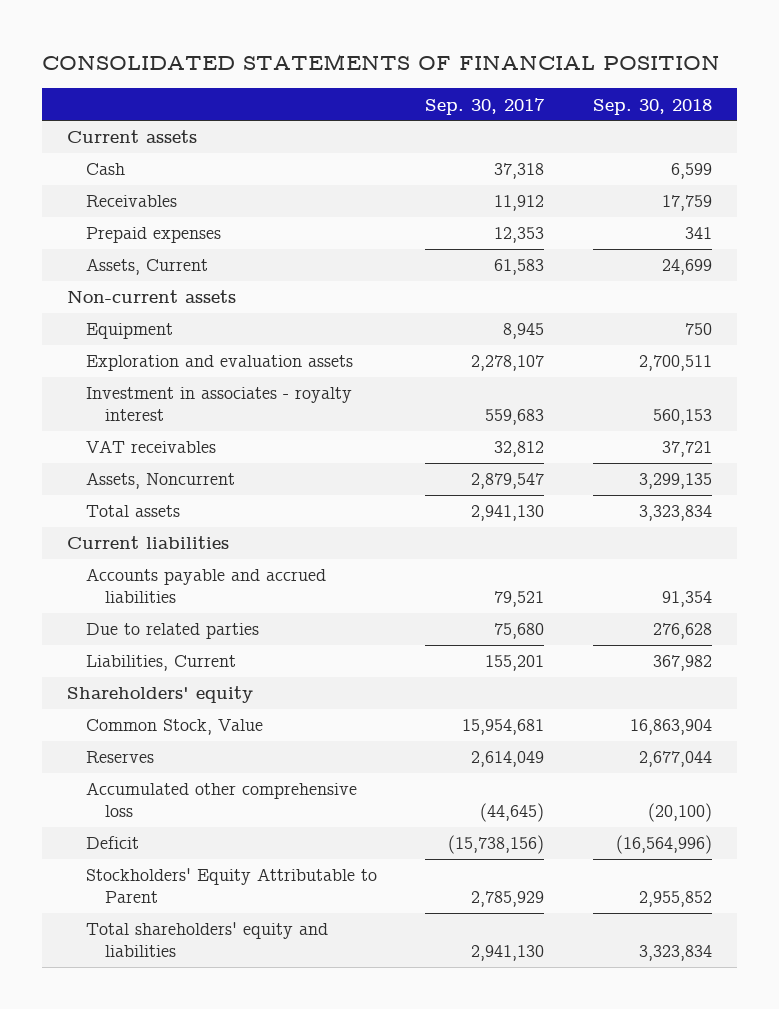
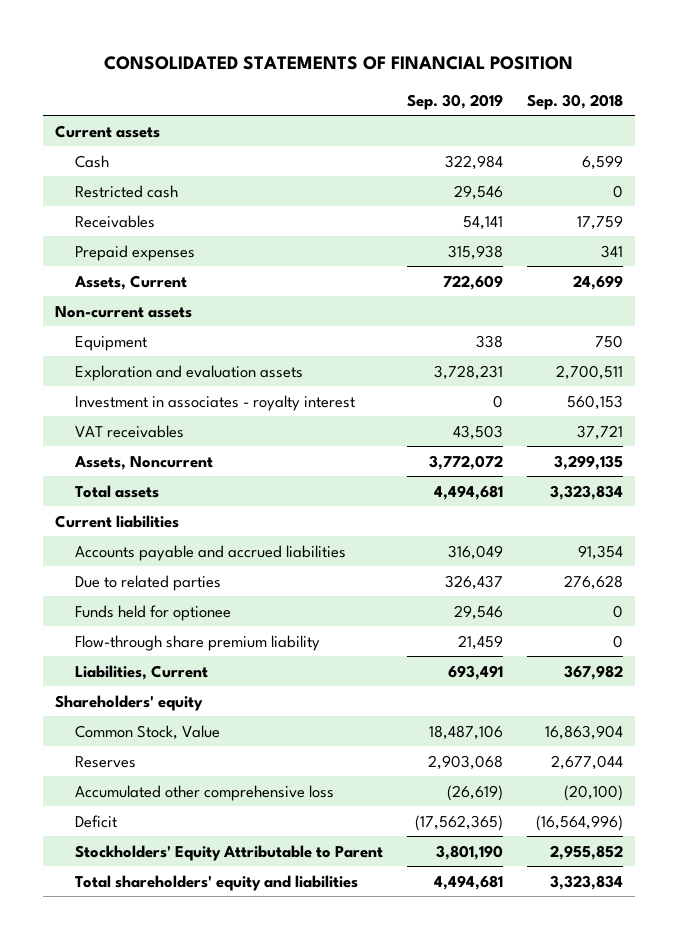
- | Sep. 30, 2017 | Sep. 30, 2018
+ | Sep. 30, 2019 | Sep. 30, 2018
+ Restricted cash | 29,546 | 0
+ Funds held for optionee | 29,546 | 0
+ Flow-through share premium liability | 21,459 | 0

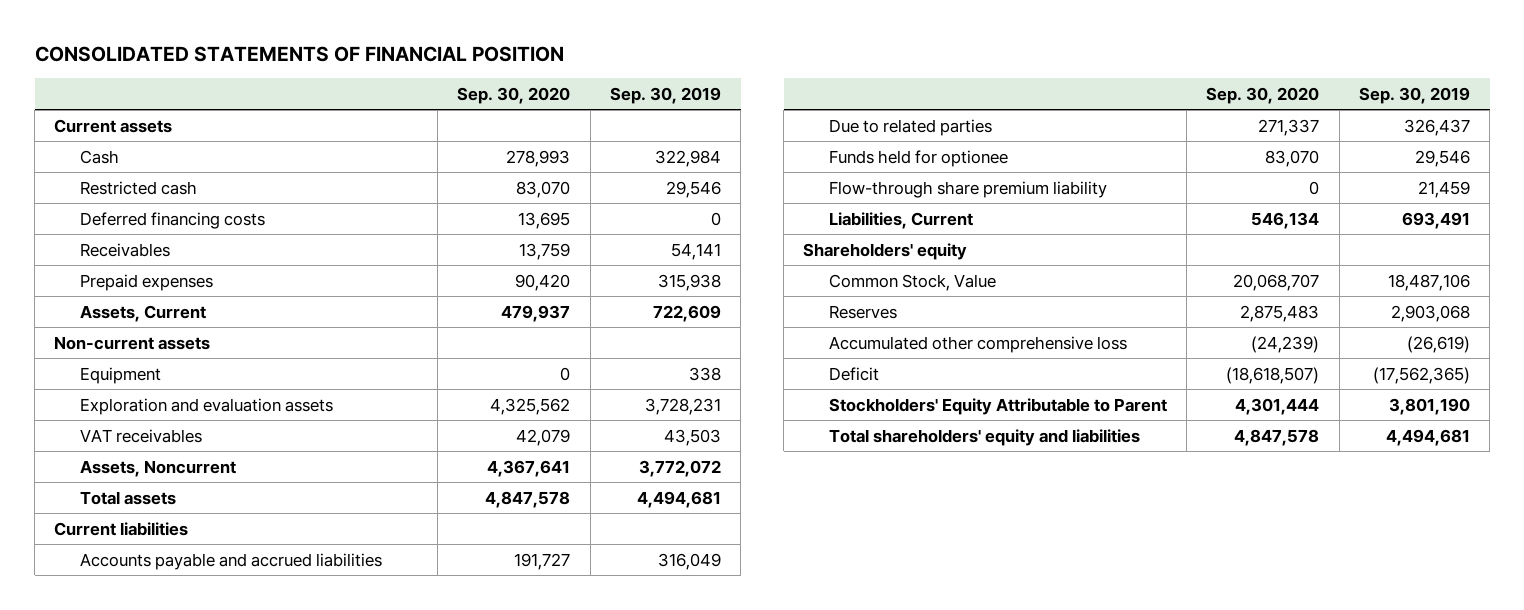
- | Sep. 30, 2019 | Sep. 30, 2018
+ | Sep. 30, 2020 | Sep. 30, 2019
+ Deferred financing costs | 13,695 | 0
- Investment in associates - royalty interest | 0 | 560,153

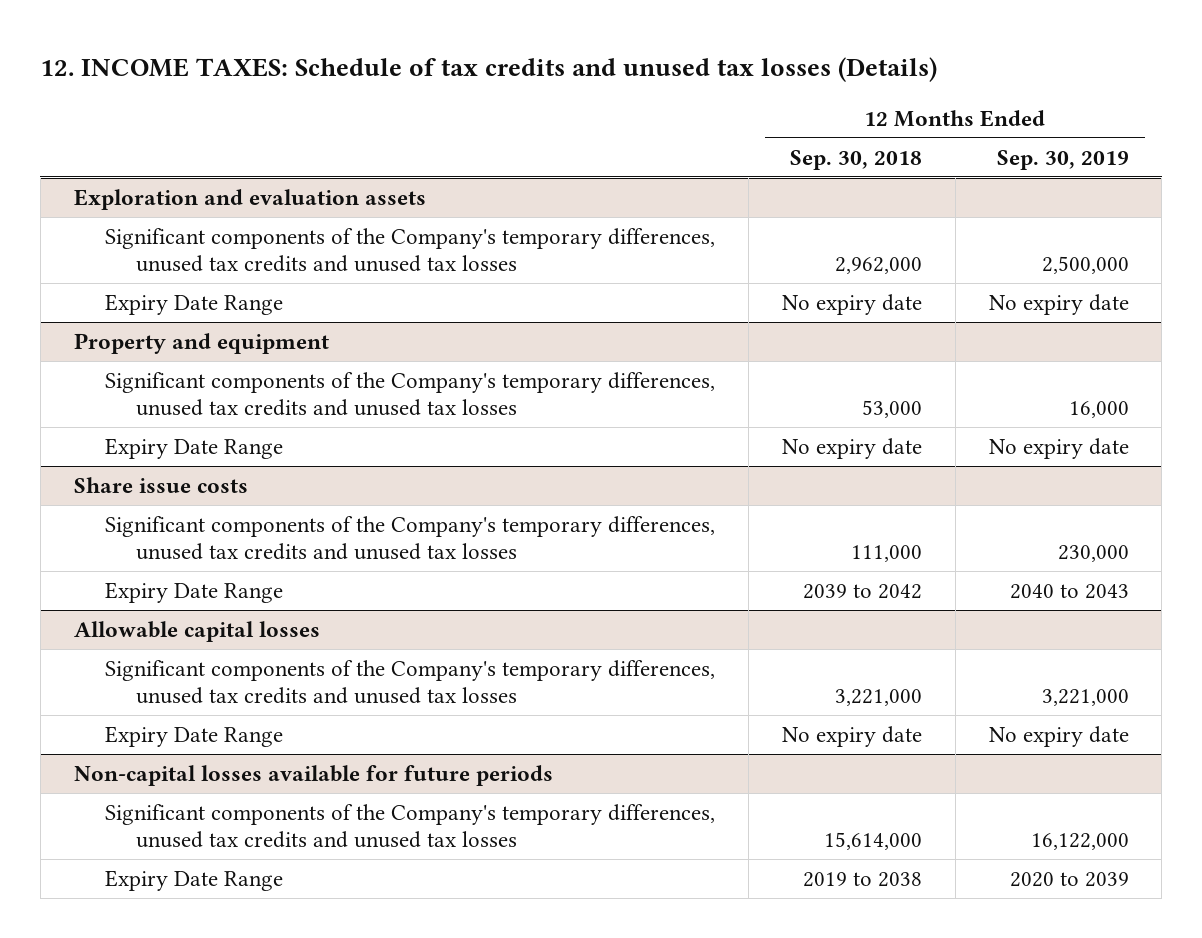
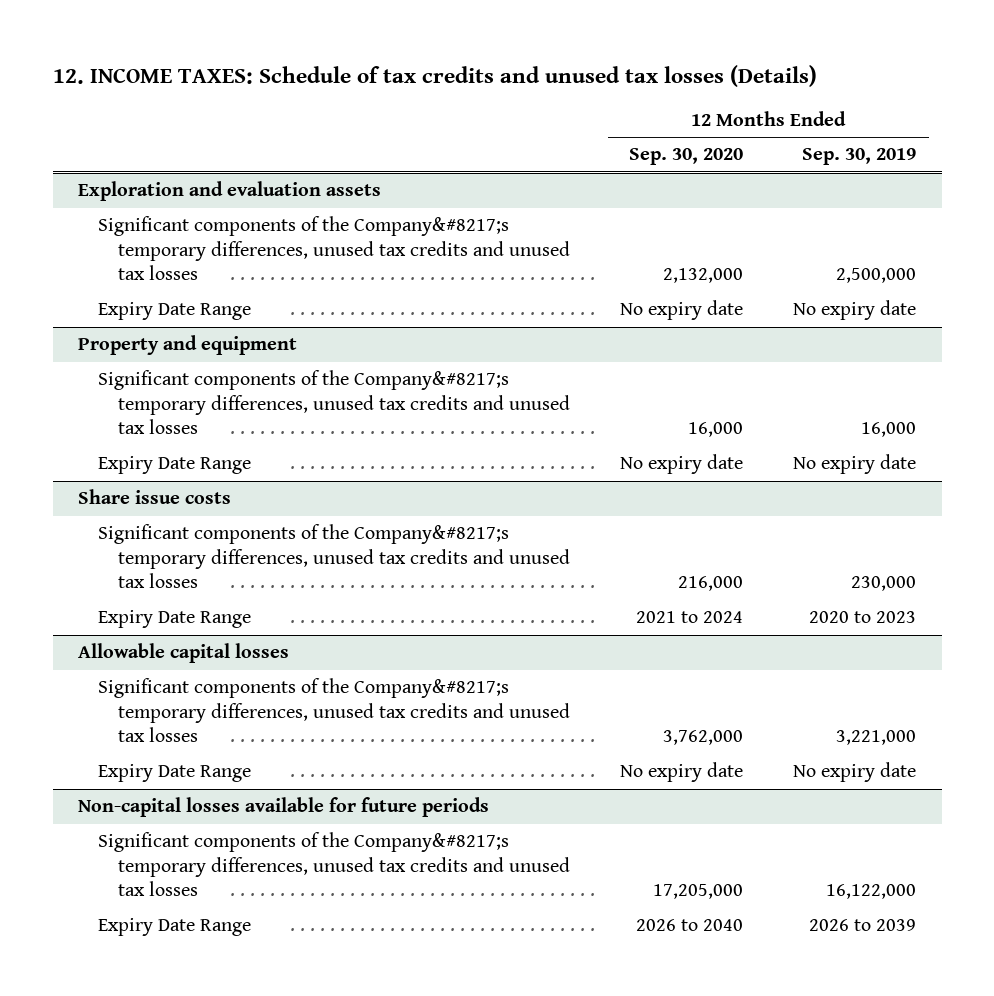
- | 12 Months Ended Sep. 30, 2018 | 12 Months Ended Sep. 30, 2019
+ | 12 Months Ended Sep. 30, 2020 | 12 Months Ended Sep. 30, 2019
@ Exploration and evaluation assets
- Significant components of the Company's temporary differences, unused tax credits and unused tax losses | 2,962,000 | 2,500,000
+ Significant components of the Company&#8217;s temporary differences, unused tax credits and unused tax losses | 2,132,000 | 2,500,000
@ Property and equipment
- Significant components of the Company's temporary differences, unused tax credits and unused tax losses | 53,000 | 16,000
+ Significant components of the Company&#8217;s temporary differences, unused tax credits and unused tax losses | 16,000 | 16,000
@ Share issue costs
- Significant components of the Company's temporary differences, unused tax credits and unused tax losses | 111,000 | 230,000
- Expiry Date Range | 2039 to 2042 | 2040 to 2043
+ Significant components of the Company&#8217;s temporary differences, unused tax credits and unused tax losses | 216,000 | 230,000
+ Expiry Date Range | 2021 to 2024 | 2020 to 2023
@ Allowable capital losses
- Significant components of the Company's temporary differences, unused tax credits and unused tax losses | 3,221,000 | 3,221,000
+ Significant components of the Company&#8217;s temporary differences, unused tax credits and unused tax losses | 3,762,000 | 3,221,000
@ Non-capital losses available for future periods
- Significant components of the Company's temporary differences, unused tax credits and unused tax losses | 15,614,000 | 16,122,000
- Expiry Date Range | 2019 to 2038 | 2020 to 2039
+ Significant components of the Company&#8217;s temporary differences, unused tax credits and unused tax losses | 17,205,000 | 16,122,000
+ Expiry Date Range | 2026 to 2040 | 2026 to 2039

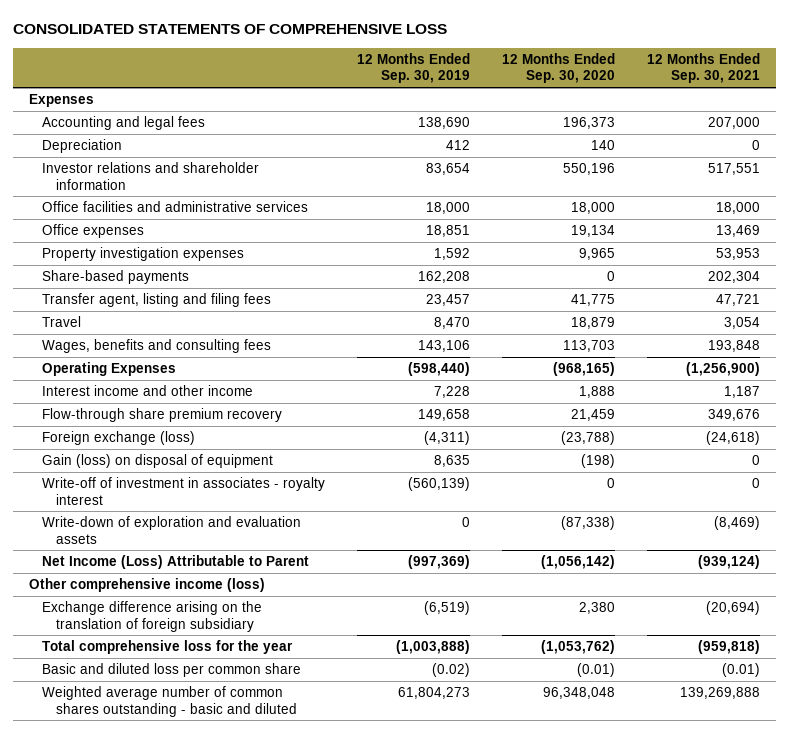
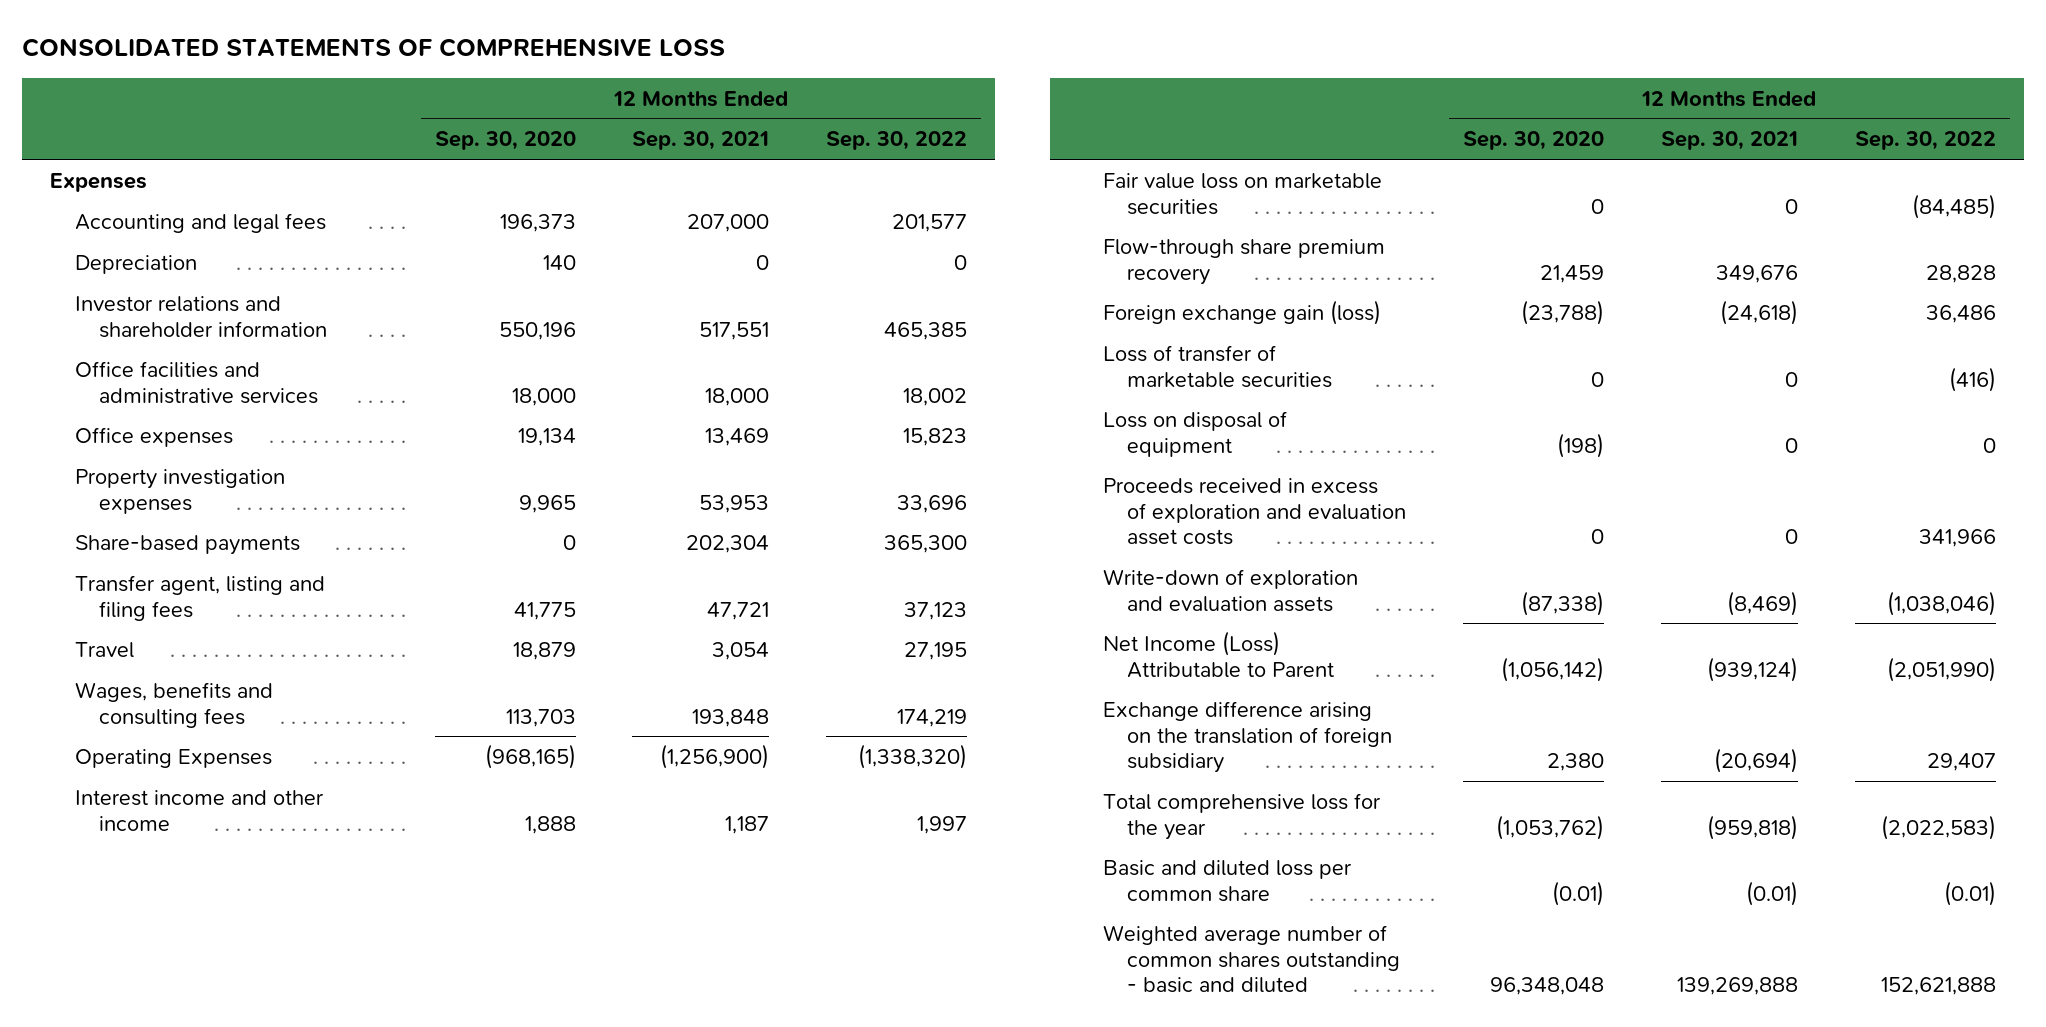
- | 12 Months Ended Sep. 30, 2019 | 12 Months Ended Sep. 30, 2020 | 12 Months Ended Sep. 30, 2021
+ | 12 Months Ended Sep. 30, 2020 | 12 Months Ended Sep. 30, 2021 | 12 Months Ended Sep. 30, 2022
+ Fair value loss on marketable securities | 0 | 0 | (84,485)
- Foreign exchange (loss) | (4,311) | (23,788) | (24,618)
- Gain (loss) on disposal of equipment | 8,635 | (198) | 0
- Write-off of investment in associates - royalty interest | (560,139) | 0 | 0
+ Foreign exchange gain (loss) | (23,788) | (24,618) | 36,486
+ Loss of transfer of marketable securities | 0 | 0 | (416)
+ Loss on disposal of equipment | (198) | 0 | 0
+ Proceeds received in excess of exploration and evaluation asset costs | 0 | 0 | 341,966
- Other comprehensive income (loss)

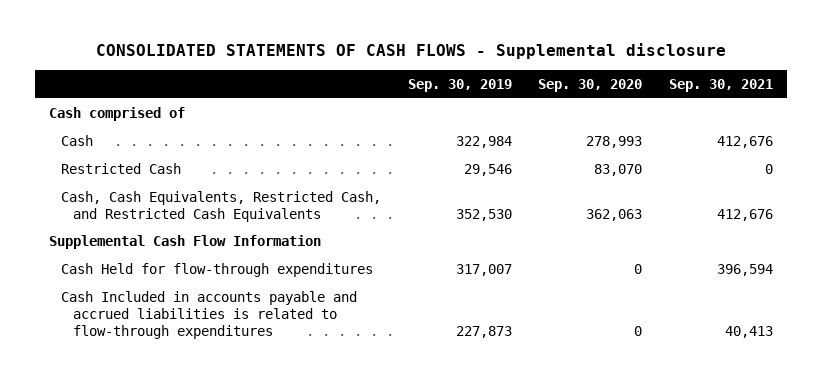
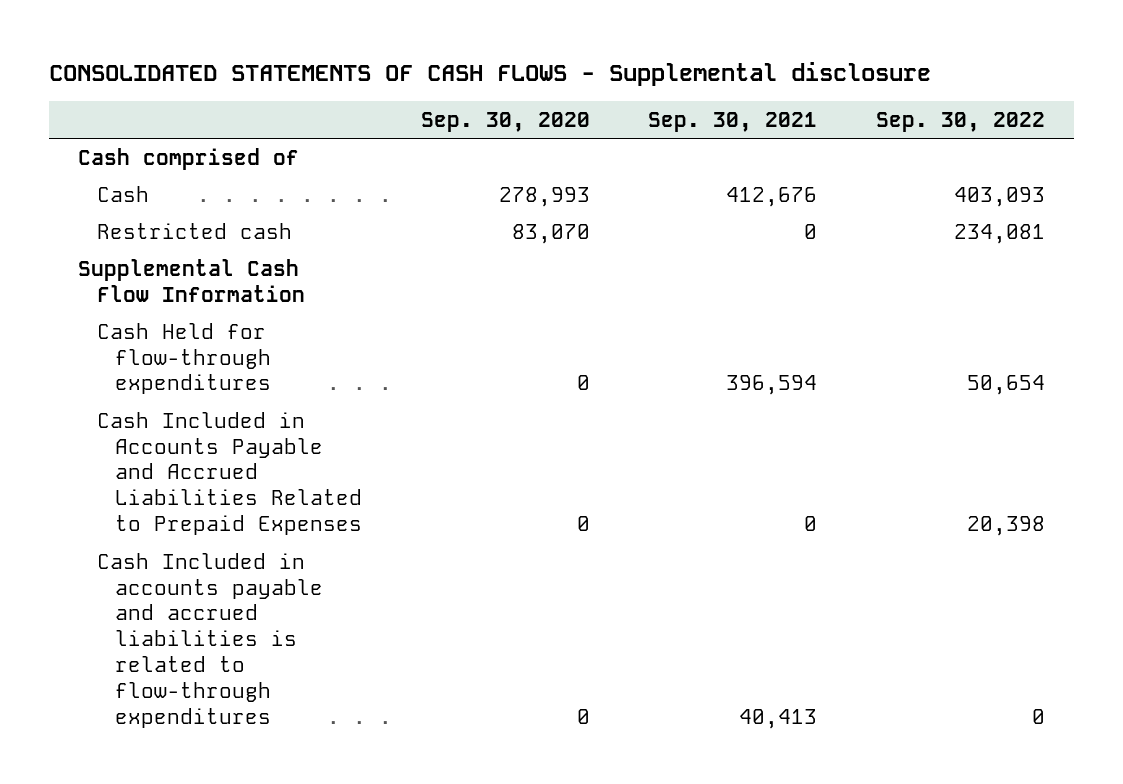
- | Sep. 30, 2019 | Sep. 30, 2020 | Sep. 30, 2021
+ | Sep. 30, 2020 | Sep. 30, 2021 | Sep. 30, 2022
- Restricted Cash | 29,546 | 83,070 | 0
- Cash, Cash Equivalents, Restricted Cash, and Restricted Cash Equivalents | 352,530 | 362,063 | 412,676
+ Restricted cash | 83,070 | 0 | 234,081
+ Cash Included in Accounts Payable and Accrued Liabilities Related to Prepaid Expenses | 0 | 0 | 20,398

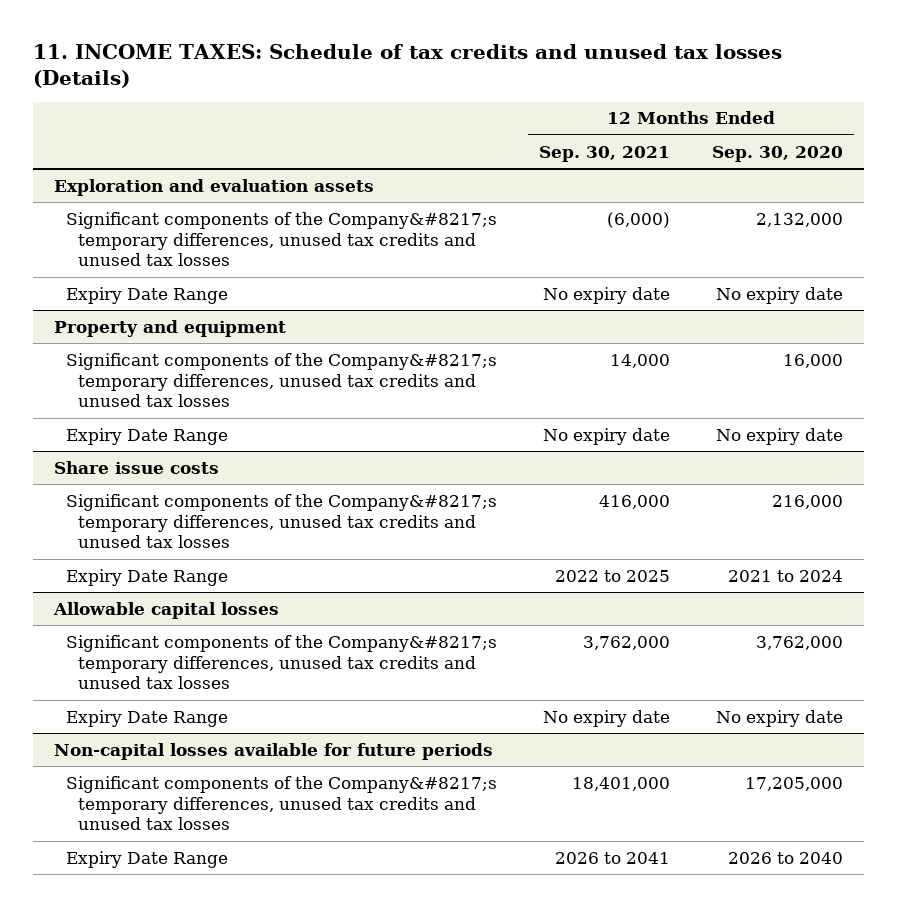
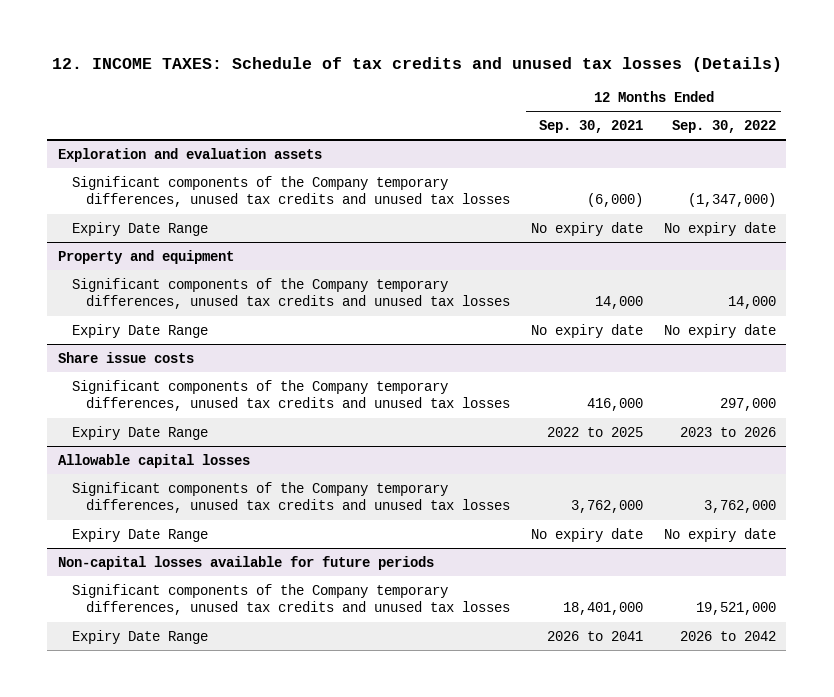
- 11. INCOME TAXES: Schedule of tax credits and unused tax losses (Details)
+ 12. INCOME TAXES: Schedule of tax credits and unused tax losses (Details)
- | 12 Months Ended Sep. 30, 2021 | 12 Months Ended Sep. 30, 2020
+ | 12 Months Ended Sep. 30, 2021 | 12 Months Ended Sep. 30, 2022
@ Exploration and evaluation assets
- Significant components of the Company&#8217;s temporary differences, unused tax credits and unused tax losses | (6,000) | 2,132,000
+ Significant components of the Company temporary differences, unused tax credits and unused tax losses | (6,000) | (1,347,000)
@ Property and equipment
- Significant components of the Company&#8217;s temporary differences, unused tax credits and unused tax losses | 14,000 | 16,000
+ Significant components of the Company temporary differences, unused tax credits and unused tax losses | 14,000 | 14,000
@ Share issue costs
- Significant components of the Company&#8217;s temporary differences, unused tax credits and unused tax losses | 416,000 | 216,000
+ Significant components of the Company temporary differences, unused tax credits and unused tax losses | 416,000 | 297,000
@ Allowable capital losses
- Significant components of the Company&#8217;s temporary differences, unused tax credits and unused tax losses | 3,762,000 | 3,762,000
+ Significant components of the Company temporary differences, unused tax credits and unused tax losses | 3,762,000 | 3,762,000
@ Non-capital losses available for future periods
- Significant components of the Company&#8217;s temporary differences, unused tax credits and unused tax losses | 18,401,000 | 17,205,000
+ Significant components of the Company temporary differences, unused tax credits and unused tax losses | 18,401,000 | 19,521,000

